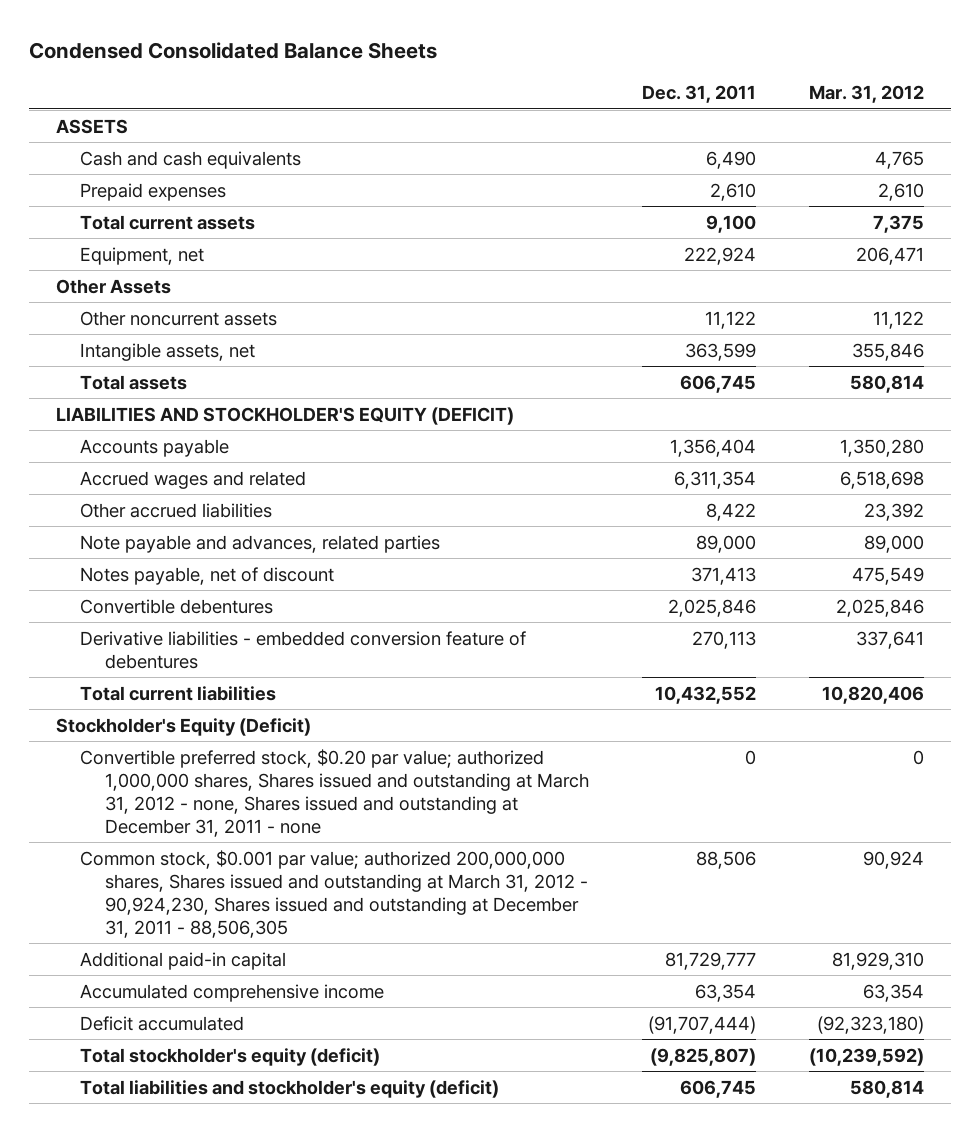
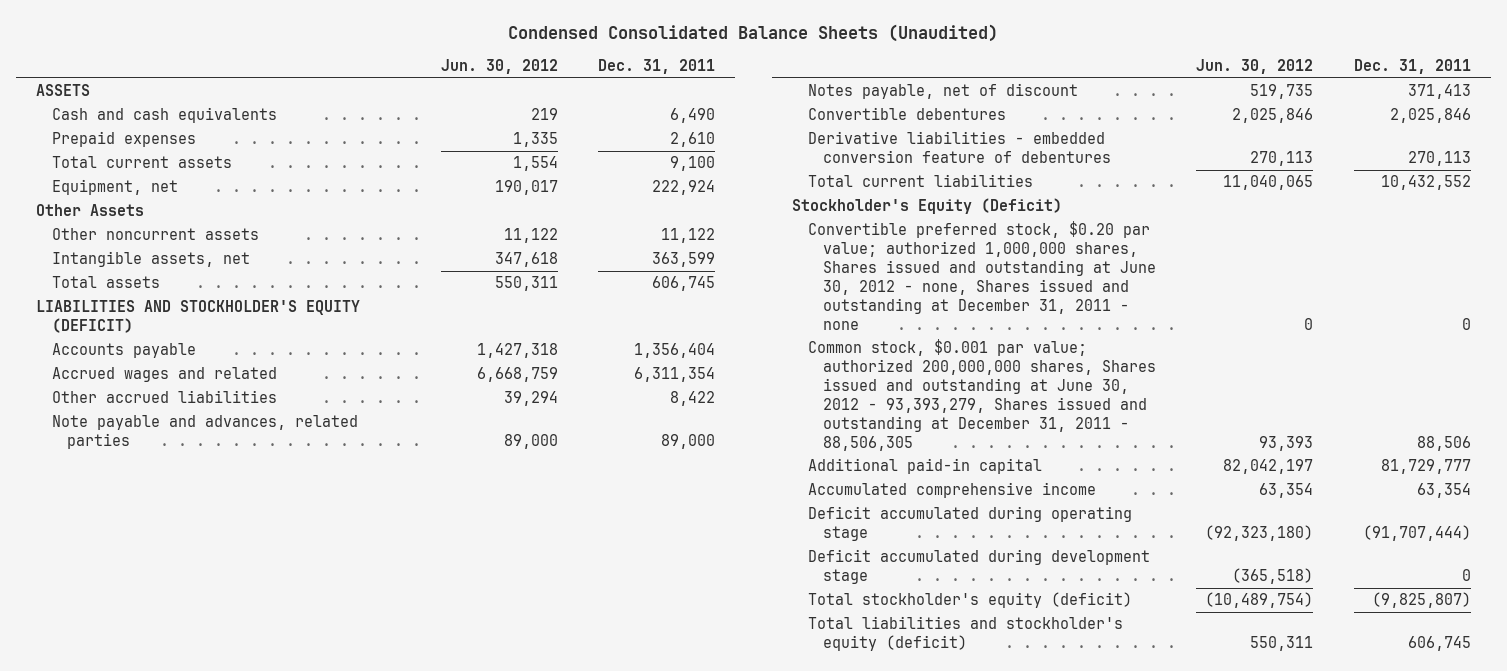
- Condensed Consolidated Balance Sheets
+ Condensed Consolidated Balance Sheets (Unaudited)
- | Dec. 31, 2011 | Mar. 31, 2012
+ | Jun. 30, 2012 | Dec. 31, 2011
- Convertible preferred stock, $0.20 par value; authorized 1,000,000 shares, Shares issued and outstanding at March 31, 2012 - none, Shares issued and outstanding at December 31, 2011 - none | 0 | 0
- Common stock, $0.001 par value; authorized 200,000,000 shares, Shares issued and outstanding at March 31, 2012 - 90,924,230, Shares issued and outstanding at December 31, 2011 - 88,506,305 | 88,506 | 90,924
+ Convertible preferred stock, $0.20 par value; authorized 1,000,000 shares, Shares issued and outstanding at June 30, 2012 - none, Shares issued and outstanding at December 31, 2011 - none | 0 | 0
+ Common stock, $0.001 par value; authorized 200,000,000 shares, Shares issued and outstanding at June 30, 2012 - 93,393,279, Shares issued and outstanding at December 31, 2011 - 88,506,305 | 93,393 | 88,506
- Deficit accumulated | (91,707,444) | (92,323,180)
+ Deficit accumulated during operating stage | (92,323,180) | (91,707,444)
+ Deficit accumulated during development stage | (365,518) | 0

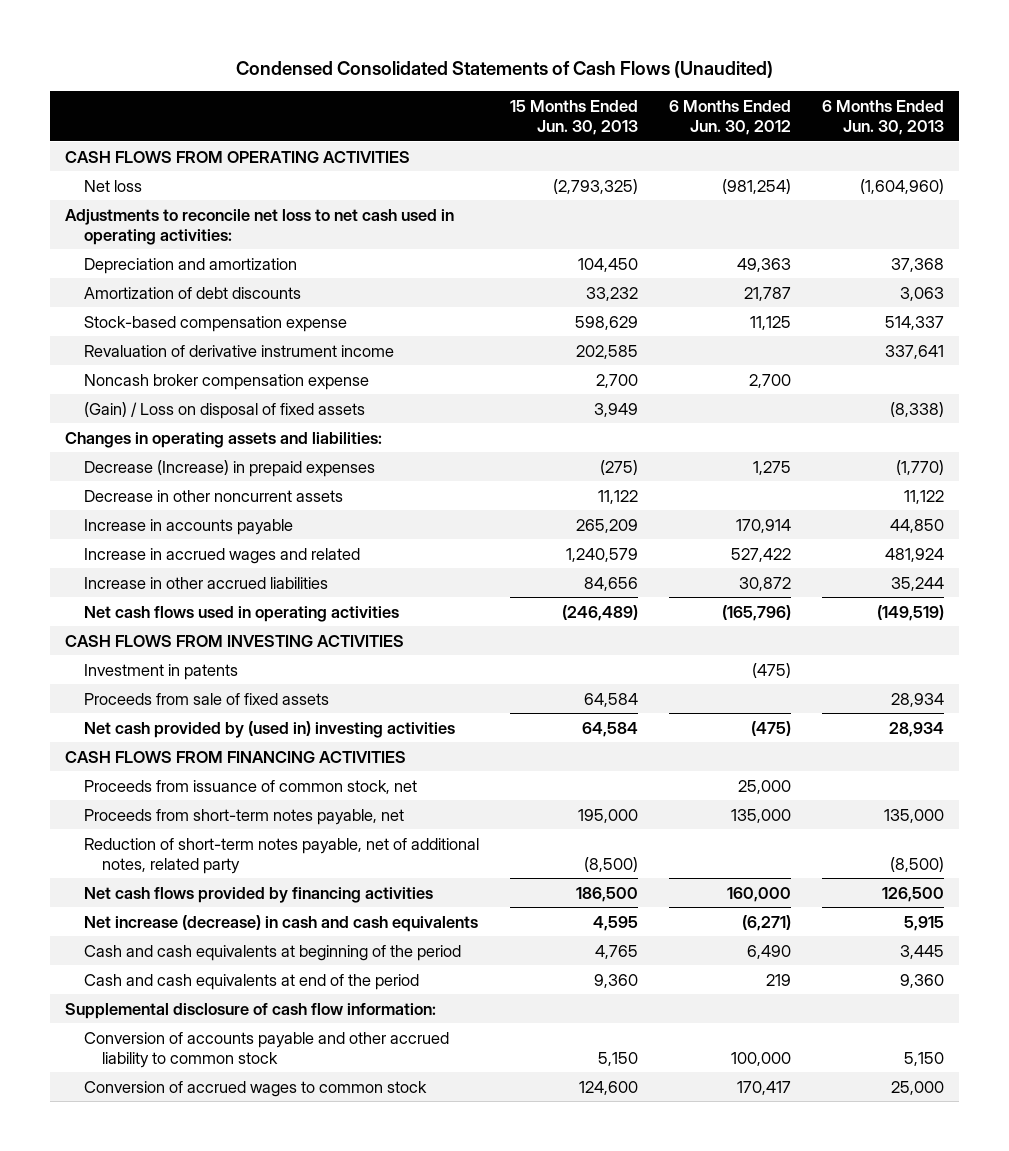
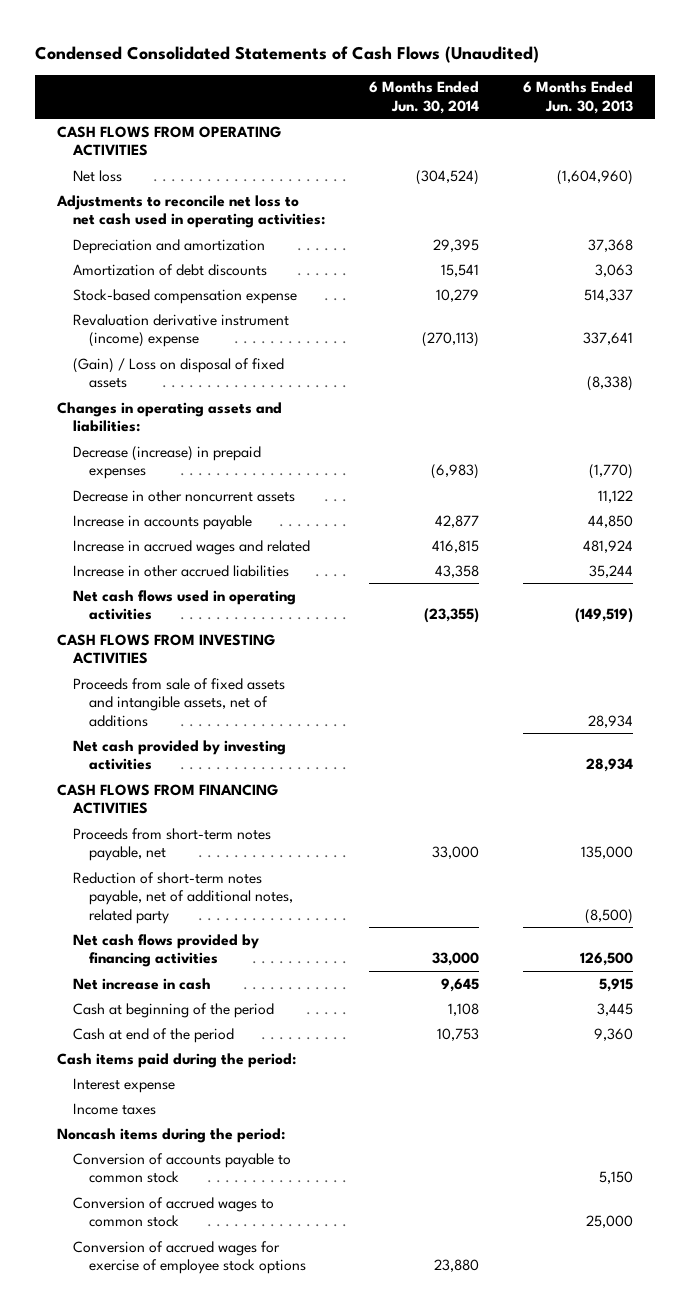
- | 15 Months Ended Jun. 30, 2013 | 6 Months Ended Jun. 30, 2012 | 6 Months Ended Jun. 30, 2013
+ | 6 Months Ended Jun. 30, 2014 | 6 Months Ended Jun. 30, 2013
- Revaluation of derivative instrument income | 202,585 | | 337,641
- Noncash broker compensation expense | 2,700 | 2,700 |
+ Revaluation derivative instrument (income) expense | (270,113) | 337,641
- Decrease (Increase) in prepaid expenses | (275) | 1,275 | (1,770)
+ Decrease (increase) in prepaid expenses | (6,983) | (1,770)
- Investment in patents | | (475) |
- Proceeds from sale of fixed assets | 64,584 | | 28,934
- Net cash provided by (used in) investing activities | 64,584 | (475) | 28,934
+ Proceeds from sale of fixed assets and intangible assets, net of additions | | 28,934
+ Net cash provided by investing activities | | 28,934
- Proceeds from issuance of common stock, net | | 25,000 |
- Net increase (decrease) in cash and cash equivalents | 4,595 | (6,271) | 5,915
- Cash and cash equivalents at beginning of the period | 4,765 | 6,490 | 3,445
- Cash and cash equivalents at end of the period | 9,360 | 219 | 9,360
- Supplemental disclosure of cash flow information:
- Conversion of accounts payable and other accrued liability to common stock | 5,150 | 100,000 | 5,150
+ Net increase in cash | 9,645 | 5,915
+ Cash at beginning of the period | 1,108 | 3,445
+ Cash at end of the period | 10,753 | 9,360
+ Cash items paid during the period:
+ Interest expense
+ Income taxes
+ Noncash items during the period:
+ Conversion of accounts payable to common stock | | 5,150
+ Conversion of accrued wages for exercise of employee stock options | 23,880 |

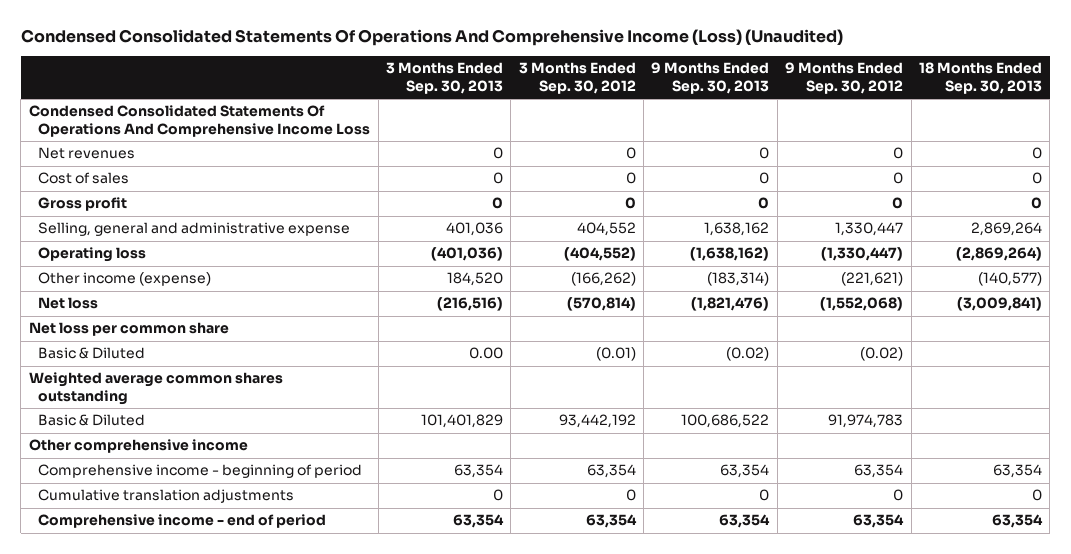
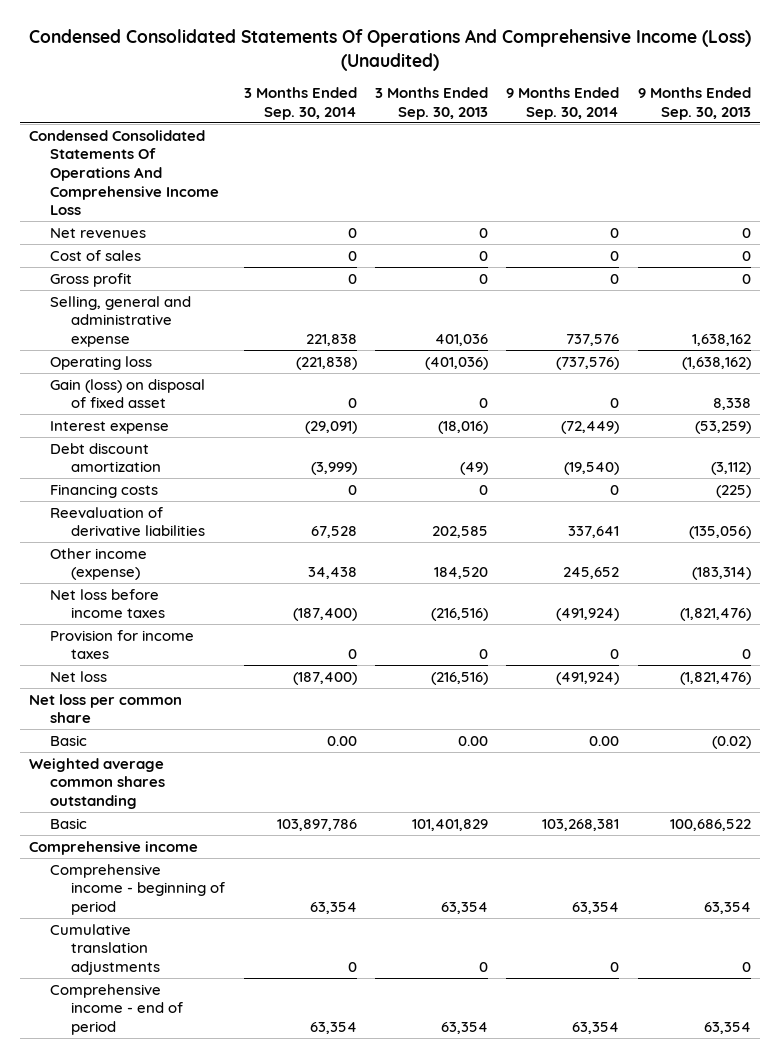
- | 3 Months Ended Sep. 30, 2013 | 3 Months Ended Sep. 30, 2012 | 9 Months Ended Sep. 30, 2013 | 9 Months Ended Sep. 30, 2012 | 18 Months Ended Sep. 30, 2013
+ | 3 Months Ended Sep. 30, 2014 | 3 Months Ended Sep. 30, 2013 | 9 Months Ended Sep. 30, 2014 | 9 Months Ended Sep. 30, 2013
+ Gain (loss) on disposal of fixed asset | 0 | 0 | 0 | 8,338
+ Interest expense | (29,091) | (18,016) | (72,449) | (53,259)
+ Debt discount amortization | (3,999) | (49) | (19,540) | (3,112)
+ Financing costs | 0 | 0 | 0 | (225)
+ Reevaluation of derivative liabilities | 67,528 | 202,585 | 337,641 | (135,056)
+ Net loss before income taxes | (187,400) | (216,516) | (491,924) | (1,821,476)
+ Provision for income taxes | 0 | 0 | 0 | 0
- Basic & Diluted | 0.00 | (0.01) | (0.02) | (0.02) |
+ Basic | 0.00 | 0.00 | 0.00 | (0.02)
- Basic & Diluted | 101,401,829 | 93,442,192 | 100,686,522 | 91,974,783 |
- Other comprehensive income
+ Basic | 103,897,786 | 101,401,829 | 103,268,381 | 100,686,522
+ Comprehensive income

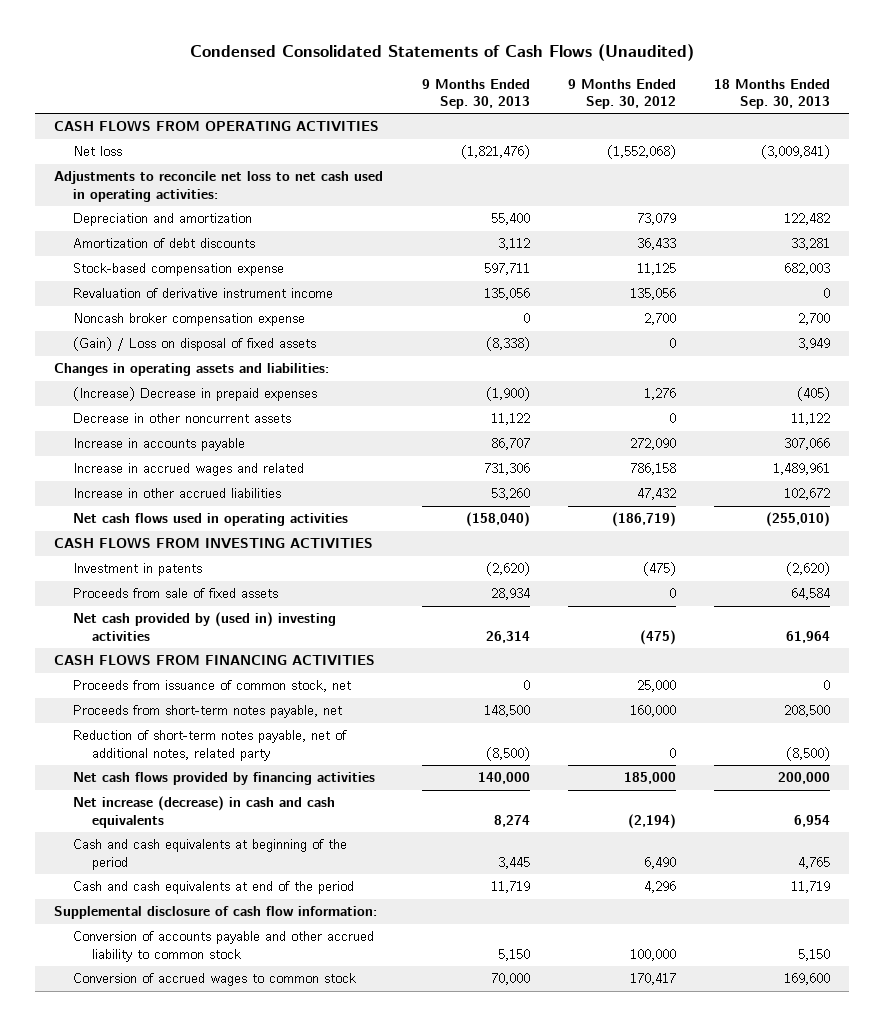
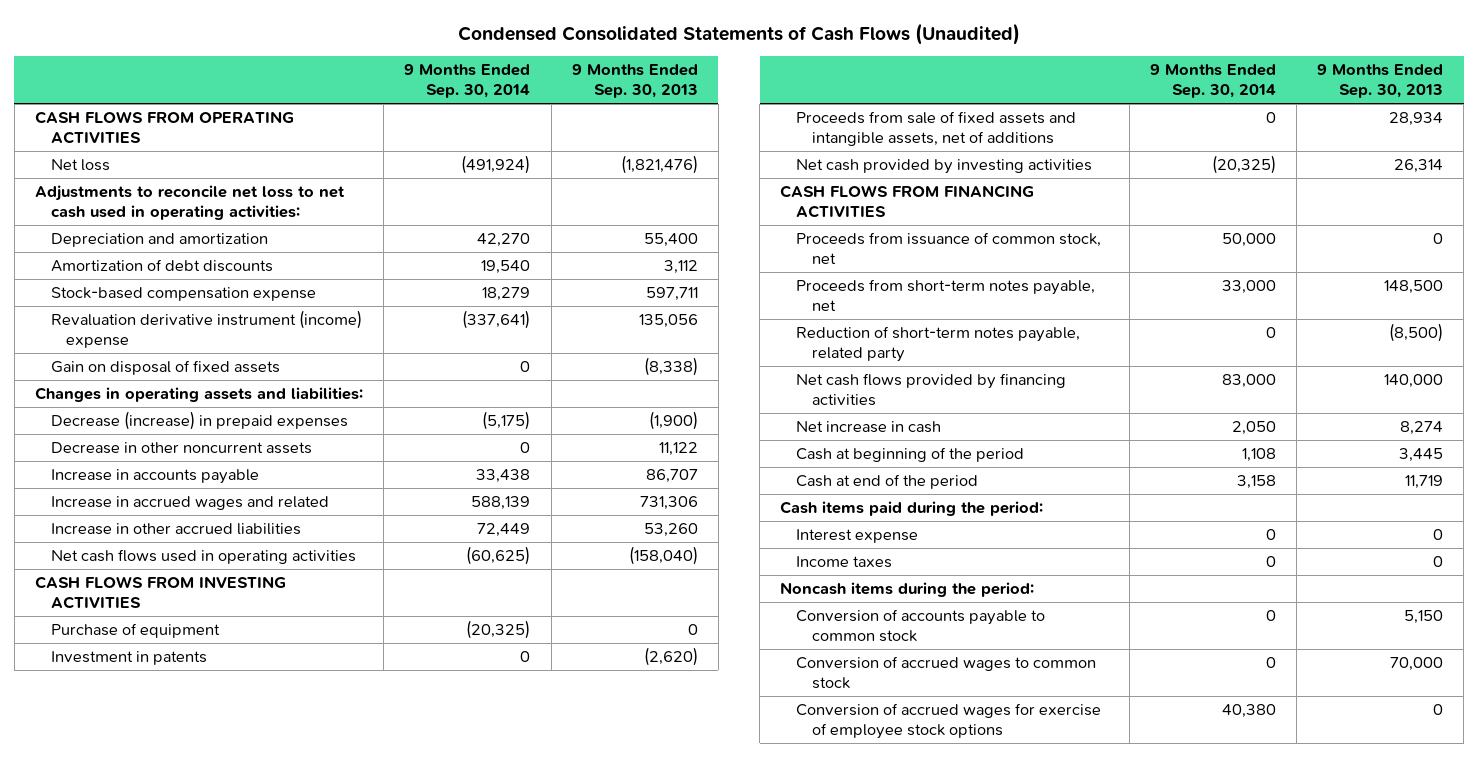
- | 9 Months Ended Sep. 30, 2013 | 9 Months Ended Sep. 30, 2012 | 18 Months Ended Sep. 30, 2013
+ | 9 Months Ended Sep. 30, 2014 | 9 Months Ended Sep. 30, 2013
- Revaluation of derivative instrument income | 135,056 | 135,056 | 0
- Noncash broker compensation expense | 0 | 2,700 | 2,700
- (Gain) / Loss on disposal of fixed assets | (8,338) | 0 | 3,949
+ Revaluation derivative instrument (income) expense | (337,641) | 135,056
+ Gain on disposal of fixed assets | 0 | (8,338)
- (Increase) Decrease in prepaid expenses | (1,900) | 1,276 | (405)
+ Decrease (increase) in prepaid expenses | (5,175) | (1,900)
+ Purchase of equipment | (20,325) | 0
- Proceeds from sale of fixed assets | 28,934 | 0 | 64,584
- Net cash provided by (used in) investing activities | 26,314 | (475) | 61,964
+ Proceeds from sale of fixed assets and intangible assets, net of additions | 0 | 28,934
+ Net cash provided by investing activities | (20,325) | 26,314
- Reduction of short-term notes payable, net of additional notes, related party | (8,500) | 0 | (8,500)
+ Reduction of short-term notes payable, related party | 0 | (8,500)
- Net increase (decrease) in cash and cash equivalents | 8,274 | (2,194) | 6,954
- Cash and cash equivalents at beginning of the period | 3,445 | 6,490 | 4,765
- Cash and cash equivalents at end of the period | 11,719 | 4,296 | 11,719
- Supplemental disclosure of cash flow information:
- Conversion of accounts payable and other accrued liability to common stock | 5,150 | 100,000 | 5,150
+ Net increase in cash | 2,050 | 8,274
+ Cash at beginning of the period | 1,108 | 3,445
+ Cash at end of the period | 3,158 | 11,719
+ Cash items paid during the period:
+ Interest expense | 0 | 0
+ Income taxes | 0 | 0
+ Noncash items during the period:
+ Conversion of accounts payable to common stock | 0 | 5,150
+ Conversion of accrued wages for exercise of employee stock options | 40,380 | 0

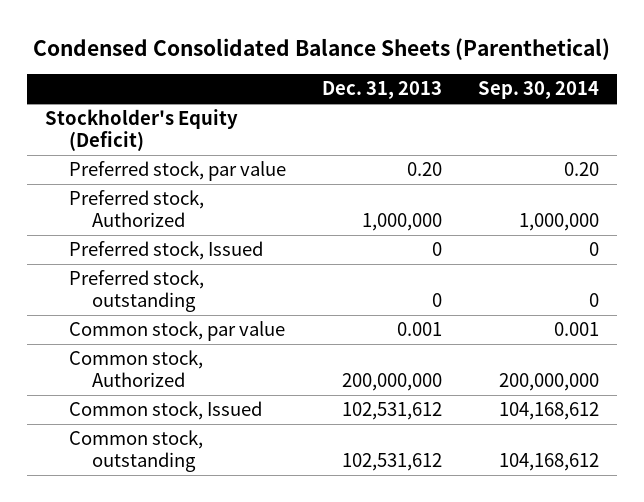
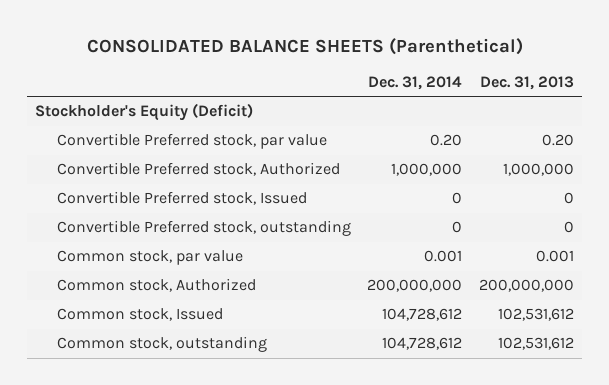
- Condensed Consolidated Balance Sheets (Parenthetical)
+ CONSOLIDATED BALANCE SHEETS (Parenthetical)
- | Dec. 31, 2013 | Sep. 30, 2014
+ | Dec. 31, 2014 | Dec. 31, 2013
- Preferred stock, par value | 0.20 | 0.20
- Preferred stock, Authorized | 1,000,000 | 1,000,000
- Preferred stock, Issued | 0 | 0
- Preferred stock, outstanding | 0 | 0
+ Convertible Preferred stock, par value | 0.20 | 0.20
+ Convertible Preferred stock, Authorized | 1,000,000 | 1,000,000
+ Convertible Preferred stock, Issued | 0 | 0
+ Convertible Preferred stock, outstanding | 0 | 0

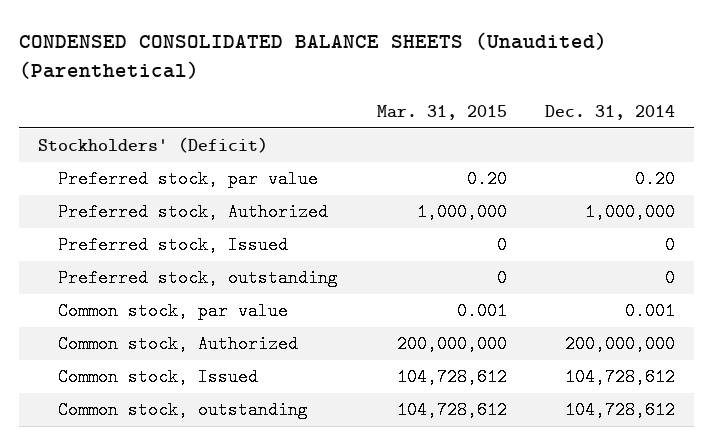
- CONSOLIDATED BALANCE SHEETS (Parenthetical)
+ CONDENSED CONSOLIDATED BALANCE SHEETS (Unaudited) (Parenthetical)
- | Dec. 31, 2014 | Dec. 31, 2013
+ | Mar. 31, 2015 | Dec. 31, 2014
- Stockholder's Equity (Deficit)
- Convertible Preferred stock, par value | 0.20 | 0.20
- Convertible Preferred stock, Authorized | 1,000,000 | 1,000,000
- Convertible Preferred stock, Issued | 0 | 0
- Convertible Preferred stock, outstanding | 0 | 0
+ Stockholders' (Deficit)
+ Preferred stock, par value | 0.20 | 0.20
+ Preferred stock, Authorized | 1,000,000 | 1,000,000
+ Preferred stock, Issued | 0 | 0
+ Preferred stock, outstanding | 0 | 0

